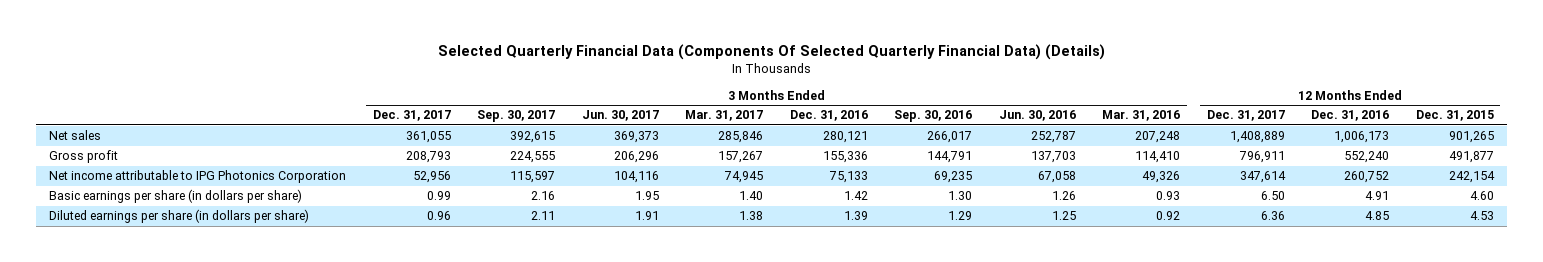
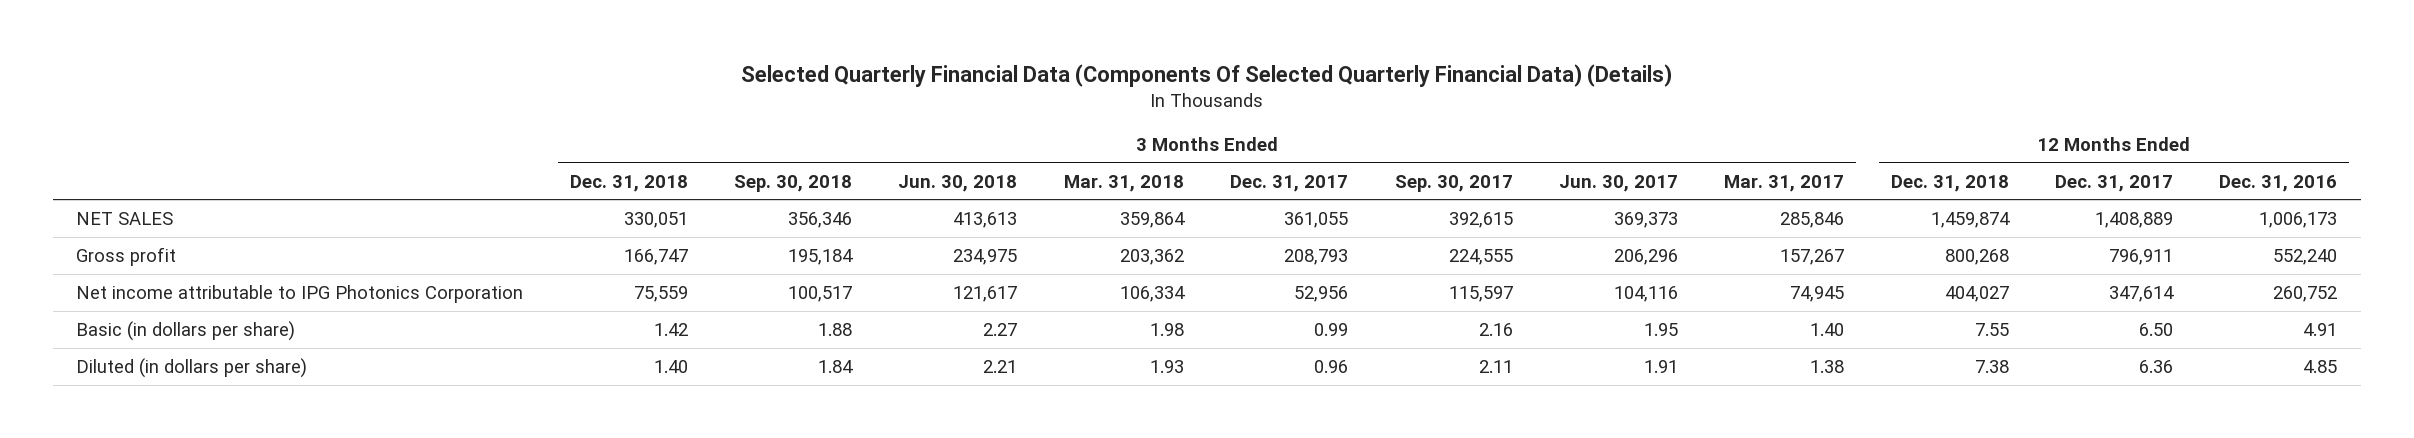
- | 3 Months Ended Dec. 31, 2017 | 3 Months Ended Sep. 30, 2017 | 3 Months Ended Jun. 30, 2017 | 3 Months Ended Mar. 31, 2017 | 3 Months Ended Dec. 31, 2016 | 3 Months Ended Sep. 30, 2016 | 3 Months Ended Jun. 30, 2016 | 3 Months Ended Mar. 31, 2016 | 12 Months Ended Dec. 31, 2017 | 12 Months Ended Dec. 31, 2016 | 12 Months Ended Dec. 31, 2015
+ | 3 Months Ended Dec. 31, 2018 | 3 Months Ended Sep. 30, 2018 | 3 Months Ended Jun. 30, 2018 | 3 Months Ended Mar. 31, 2018 | 3 Months Ended Dec. 31, 2017 | 3 Months Ended Sep. 30, 2017 | 3 Months Ended Jun. 30, 2017 | 3 Months Ended Mar. 31, 2017 | 12 Months Ended Dec. 31, 2018 | 12 Months Ended Dec. 31, 2017 | 12 Months Ended Dec. 31, 2016
- Net sales | 361,055 | 392,615 | 369,373 | 285,846 | 280,121 | 266,017 | 252,787 | 207,248 | 1,408,889 | 1,006,173 | 901,265
+ NET SALES | 330,051 | 356,346 | 413,613 | 359,864 | 361,055 | 392,615 | 369,373 | 285,846 | 1,459,874 | 1,408,889 | 1,006,173
- Basic earnings per share (in dollars per share) | 0.99 | 2.16 | 1.95 | 1.40 | 1.42 | 1.30 | 1.26 | 0.93 | 6.50 | 4.91 | 4.60
- Diluted earnings per share (in dollars per share) | 0.96 | 2.11 | 1.91 | 1.38 | 1.39 | 1.29 | 1.25 | 0.92 | 6.36 | 4.85 | 4.53
+ Basic (in dollars per share) | 1.42 | 1.88 | 2.27 | 1.98 | 0.99 | 2.16 | 1.95 | 1.40 | 7.55 | 6.50 | 4.91
+ Diluted (in dollars per share) | 1.40 | 1.84 | 2.21 | 1.93 | 0.96 | 2.11 | 1.91 | 1.38 | 7.38 | 6.36 | 4.85

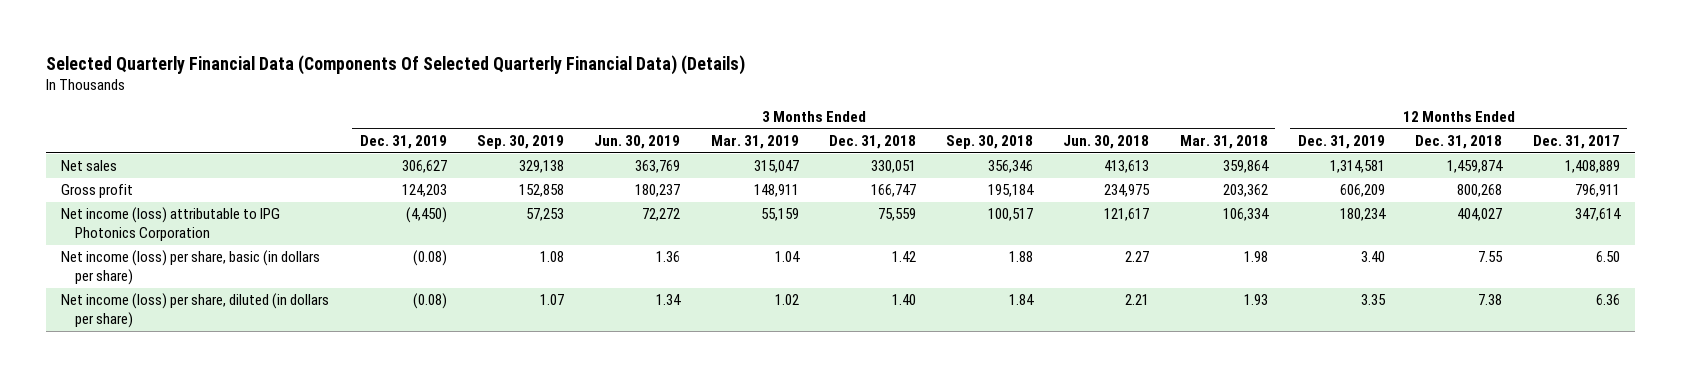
- | 3 Months Ended Dec. 31, 2018 | 3 Months Ended Sep. 30, 2018 | 3 Months Ended Jun. 30, 2018 | 3 Months Ended Mar. 31, 2018 | 3 Months Ended Dec. 31, 2017 | 3 Months Ended Sep. 30, 2017 | 3 Months Ended Jun. 30, 2017 | 3 Months Ended Mar. 31, 2017 | 12 Months Ended Dec. 31, 2018 | 12 Months Ended Dec. 31, 2017 | 12 Months Ended Dec. 31, 2016
+ | 3 Months Ended Dec. 31, 2019 | 3 Months Ended Sep. 30, 2019 | 3 Months Ended Jun. 30, 2019 | 3 Months Ended Mar. 31, 2019 | 3 Months Ended Dec. 31, 2018 | 3 Months Ended Sep. 30, 2018 | 3 Months Ended Jun. 30, 2018 | 3 Months Ended Mar. 31, 2018 | 12 Months Ended Dec. 31, 2019 | 12 Months Ended Dec. 31, 2018 | 12 Months Ended Dec. 31, 2017
- NET SALES | 330,051 | 356,346 | 413,613 | 359,864 | 361,055 | 392,615 | 369,373 | 285,846 | 1,459,874 | 1,408,889 | 1,006,173
+ Net sales | 306,627 | 329,138 | 363,769 | 315,047 | 330,051 | 356,346 | 413,613 | 359,864 | 1,314,581 | 1,459,874 | 1,408,889
- Net income attributable to IPG Photonics Corporation | 75,559 | 100,517 | 121,617 | 106,334 | 52,956 | 115,597 | 104,116 | 74,945 | 404,027 | 347,614 | 260,752
- Basic (in dollars per share) | 1.42 | 1.88 | 2.27 | 1.98 | 0.99 | 2.16 | 1.95 | 1.40 | 7.55 | 6.50 | 4.91
- Diluted (in dollars per share) | 1.40 | 1.84 | 2.21 | 1.93 | 0.96 | 2.11 | 1.91 | 1.38 | 7.38 | 6.36 | 4.85
+ Net income (loss) attributable to IPG Photonics Corporation | (4,450) | 57,253 | 72,272 | 55,159 | 75,559 | 100,517 | 121,617 | 106,334 | 180,234 | 404,027 | 347,614
+ Net income (loss) per share, basic (in dollars per share) | (0.08) | 1.08 | 1.36 | 1.04 | 1.42 | 1.88 | 2.27 | 1.98 | 3.40 | 7.55 | 6.50
+ Net income (loss) per share, diluted (in dollars per share) | (0.08) | 1.07 | 1.34 | 1.02 | 1.40 | 1.84 | 2.21 | 1.93 | 3.35 | 7.38 | 6.36

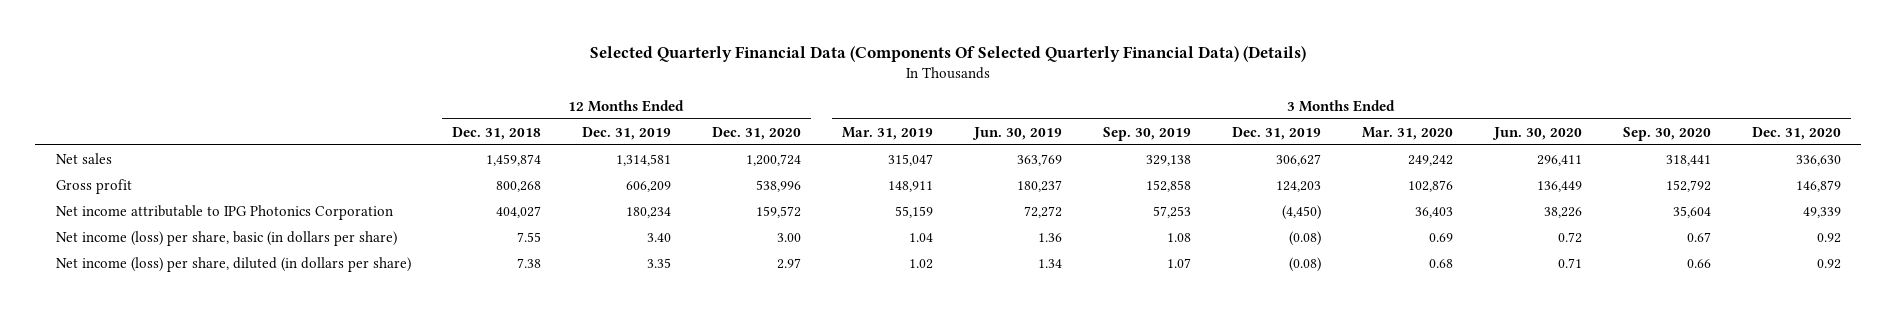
- | 3 Months Ended Dec. 31, 2019 | 3 Months Ended Sep. 30, 2019 | 3 Months Ended Jun. 30, 2019 | 3 Months Ended Mar. 31, 2019 | 3 Months Ended Dec. 31, 2018 | 3 Months Ended Sep. 30, 2018 | 3 Months Ended Jun. 30, 2018 | 3 Months Ended Mar. 31, 2018 | 12 Months Ended Dec. 31, 2019 | 12 Months Ended Dec. 31, 2018 | 12 Months Ended Dec. 31, 2017
+ | 12 Months Ended Dec. 31, 2018 | 12 Months Ended Dec. 31, 2019 | 12 Months Ended Dec. 31, 2020 | 3 Months Ended Mar. 31, 2019 | 3 Months Ended Jun. 30, 2019 | 3 Months Ended Sep. 30, 2019 | 3 Months Ended Dec. 31, 2019 | 3 Months Ended Mar. 31, 2020 | 3 Months Ended Jun. 30, 2020 | 3 Months Ended Sep. 30, 2020 | 3 Months Ended Dec. 31, 2020
- Net income (loss) attributable to IPG Photonics Corporation | (4,450) | 57,253 | 72,272 | 55,159 | 75,559 | 100,517 | 121,617 | 106,334 | 180,234 | 404,027 | 347,614
+ Net income attributable to IPG Photonics Corporation | 404,027 | 180,234 | 159,572 | 55,159 | 72,272 | 57,253 | (4,450) | 36,403 | 38,226 | 35,604 | 49,339

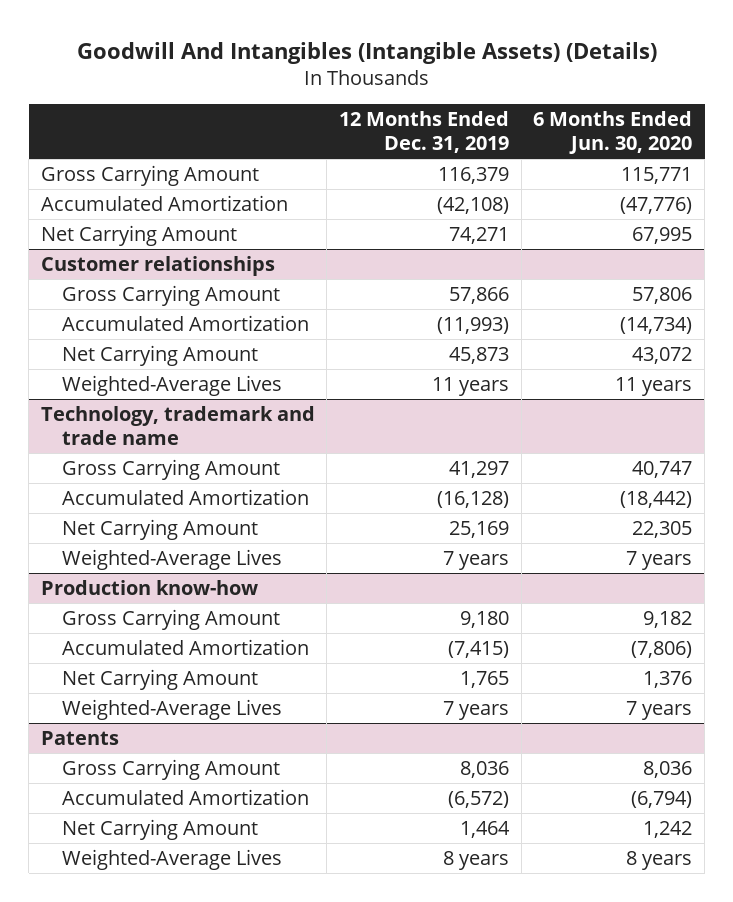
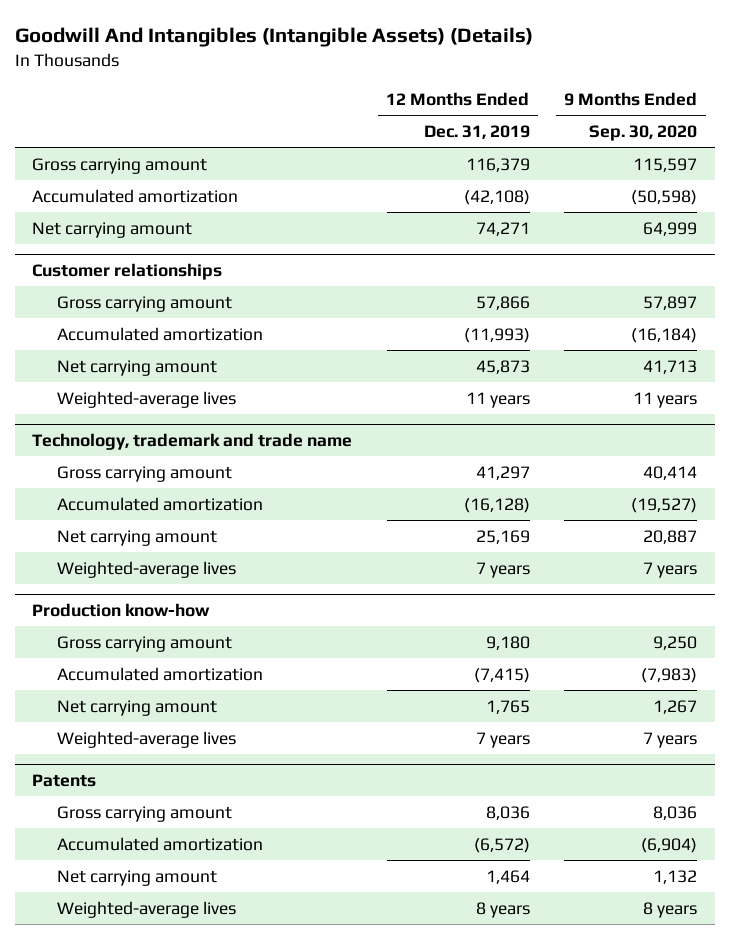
- | 12 Months Ended Dec. 31, 2019 | 6 Months Ended Jun. 30, 2020
+ | 12 Months Ended Dec. 31, 2019 | 9 Months Ended Sep. 30, 2020
- Gross Carrying Amount | 116,379 | 115,771
- Accumulated Amortization | (42,108) | (47,776)
- Net Carrying Amount | 74,271 | 67,995
+ Gross carrying amount | 116,379 | 115,597
+ Accumulated amortization | (42,108) | (50,598)
+ Net carrying amount | 74,271 | 64,999
@ Customer relationships
- Gross Carrying Amount | 57,866 | 57,806
- Accumulated Amortization | (11,993) | (14,734)
- Net Carrying Amount | 45,873 | 43,072
- Weighted-Average Lives | 11 years | 11 years
+ Gross carrying amount | 57,866 | 57,897
+ Accumulated amortization | (11,993) | (16,184)
+ Net carrying amount | 45,873 | 41,713
+ Weighted-average lives | 11 years | 11 years
@ Technology, trademark and trade name
- Gross Carrying Amount | 41,297 | 40,747
- Accumulated Amortization | (16,128) | (18,442)
- Net Carrying Amount | 25,169 | 22,305
- Weighted-Average Lives | 7 years | 7 years
+ Gross carrying amount | 41,297 | 40,414
+ Accumulated amortization | (16,128) | (19,527)
+ Net carrying amount | 25,169 | 20,887
+ Weighted-average lives | 7 years | 7 years
@ Production know-how
- Gross Carrying Amount | 9,180 | 9,182
- Accumulated Amortization | (7,415) | (7,806)
- Net Carrying Amount | 1,765 | 1,376
- Weighted-Average Lives | 7 years | 7 years
+ Gross carrying amount | 9,180 | 9,250
+ Accumulated amortization | (7,415) | (7,983)
+ Net carrying amount | 1,765 | 1,267
+ Weighted-average lives | 7 years | 7 years
@ Patents
- Gross Carrying Amount | 8,036 | 8,036
- Accumulated Amortization | (6,572) | (6,794)
- Net Carrying Amount | 1,464 | 1,242
- Weighted-Average Lives | 8 years | 8 years
+ Gross carrying amount | 8,036 | 8,036
+ Accumulated amortization | (6,572) | (6,904)
+ Net carrying amount | 1,464 | 1,132
+ Weighted-average lives | 8 years | 8 years

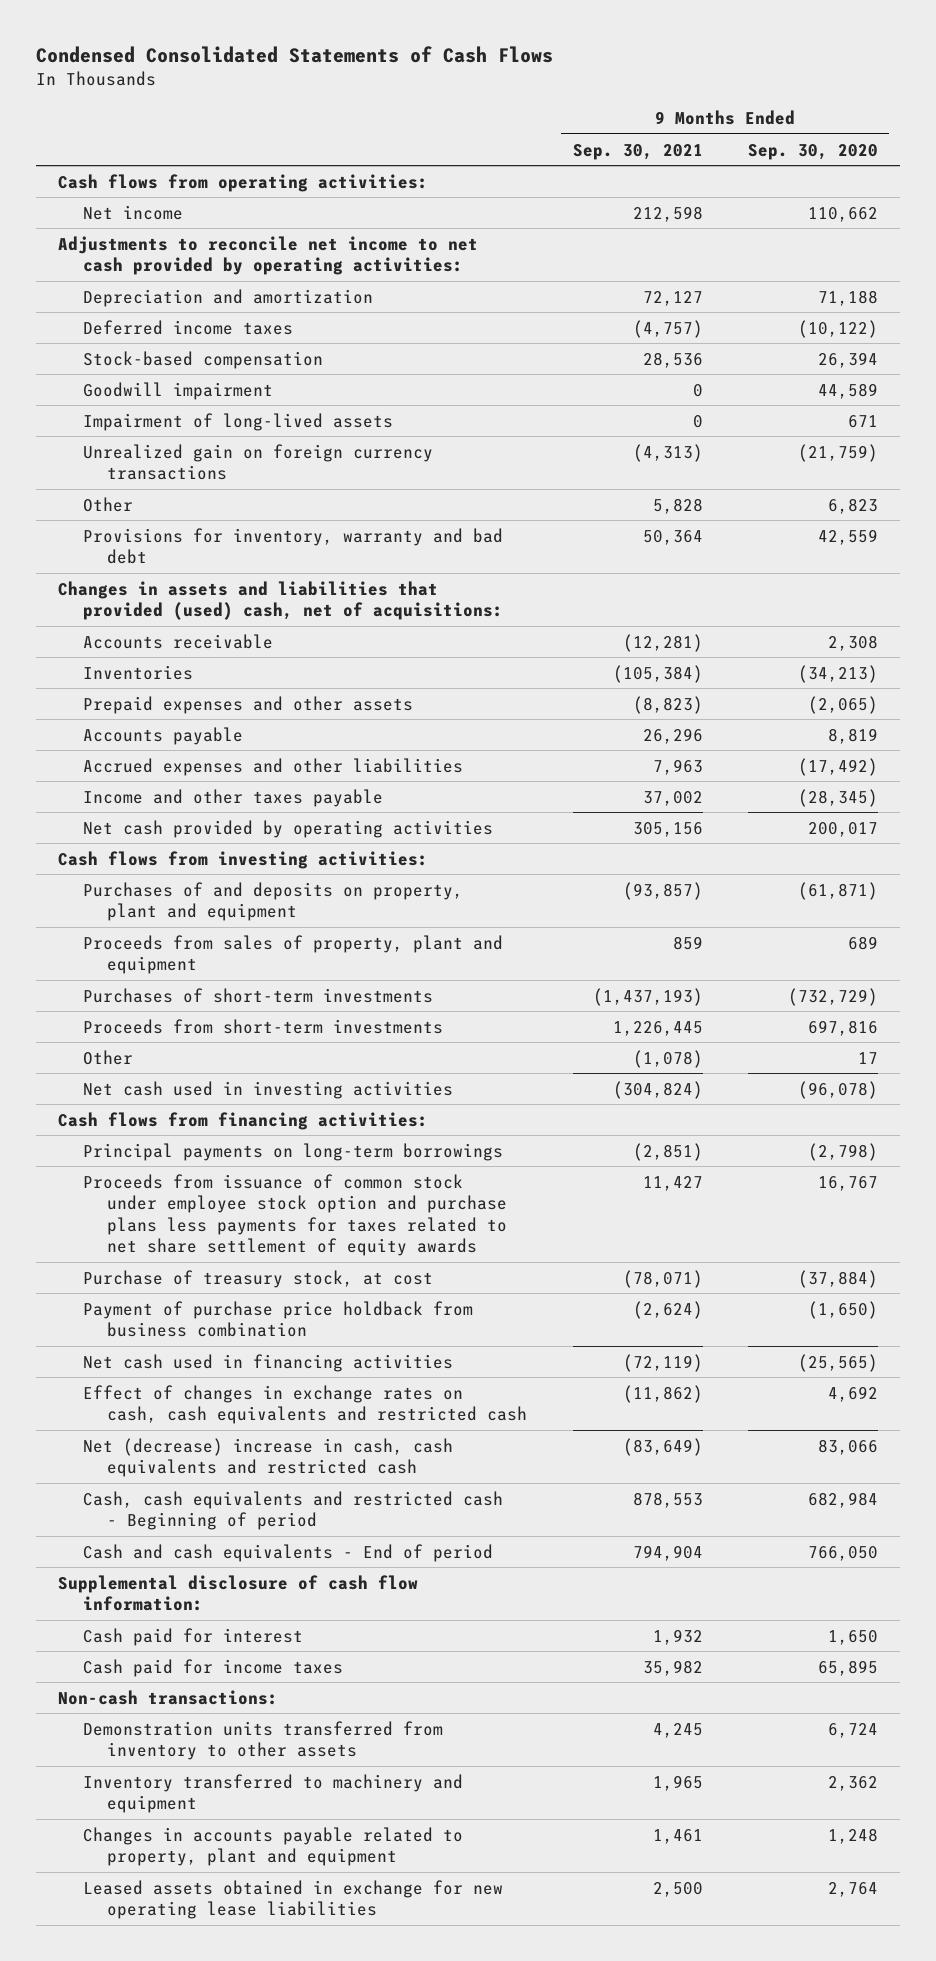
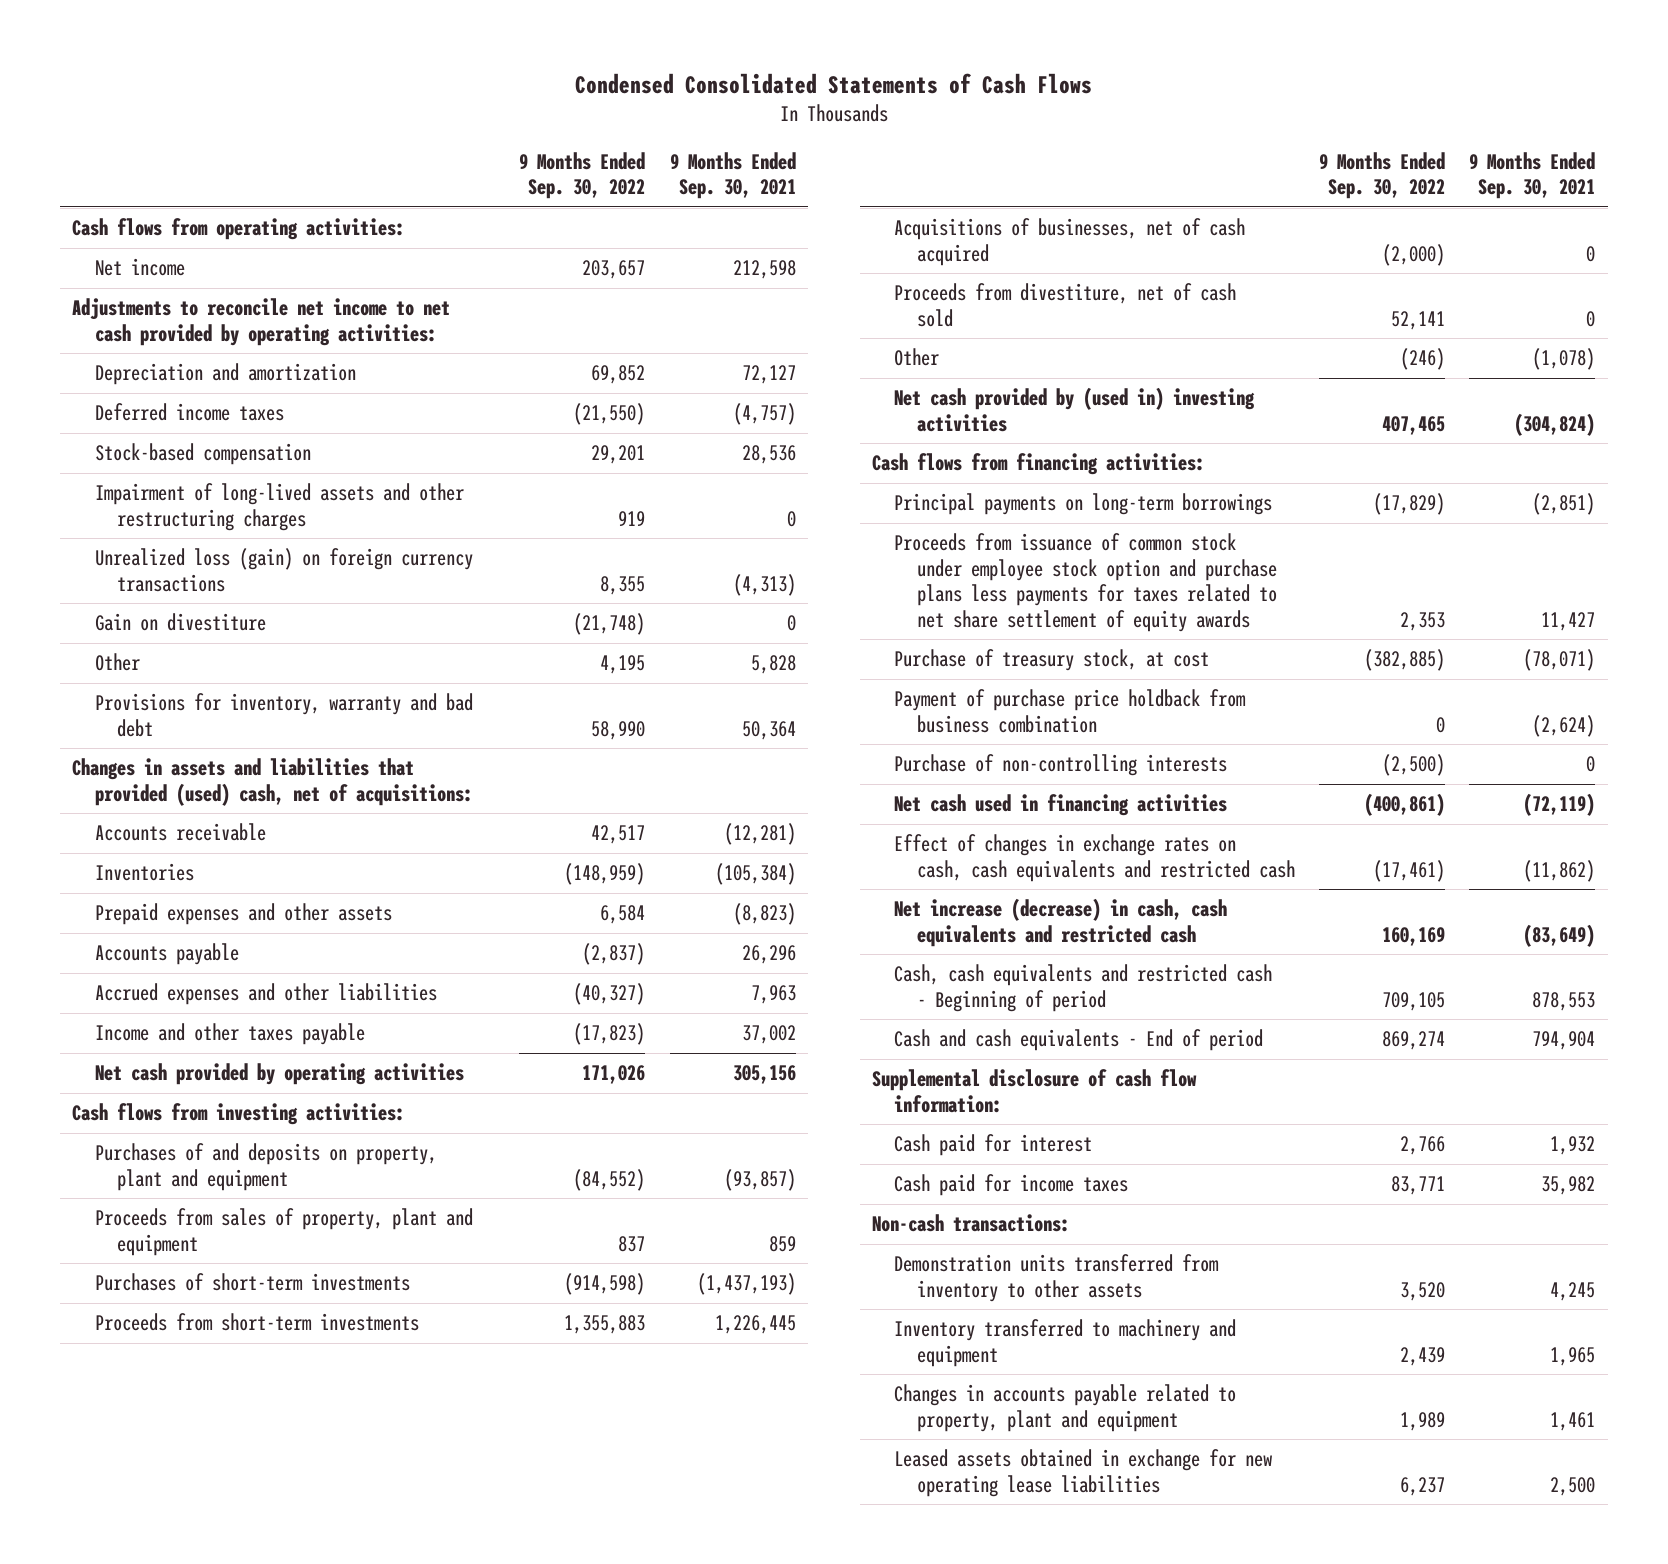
- | 9 Months Ended Sep. 30, 2021 | 9 Months Ended Sep. 30, 2020
+ | 9 Months Ended Sep. 30, 2022 | 9 Months Ended Sep. 30, 2021
- Goodwill impairment | 0 | 44,589
- Impairment of long-lived assets | 0 | 671
- Unrealized gain on foreign currency transactions | (4,313) | (21,759)
+ Impairment of long-lived assets and other restructuring charges | 919 | 0
+ Unrealized loss (gain) on foreign currency transactions | 8,355 | (4,313)
+ Gain on divestiture | (21,748) | 0
+ Acquisitions of businesses, net of cash acquired | (2,000) | 0
+ Proceeds from divestiture, net of cash sold | 52,141 | 0
- Net cash used in investing activities | (304,824) | (96,078)
+ Net cash provided by (used in) investing activities | 407,465 | (304,824)
+ Purchase of non-controlling interests | (2,500) | 0
- Net (decrease) increase in cash, cash equivalents and restricted cash | (83,649) | 83,066
+ Net increase (decrease) in cash, cash equivalents and restricted cash | 160,169 | (83,649)

